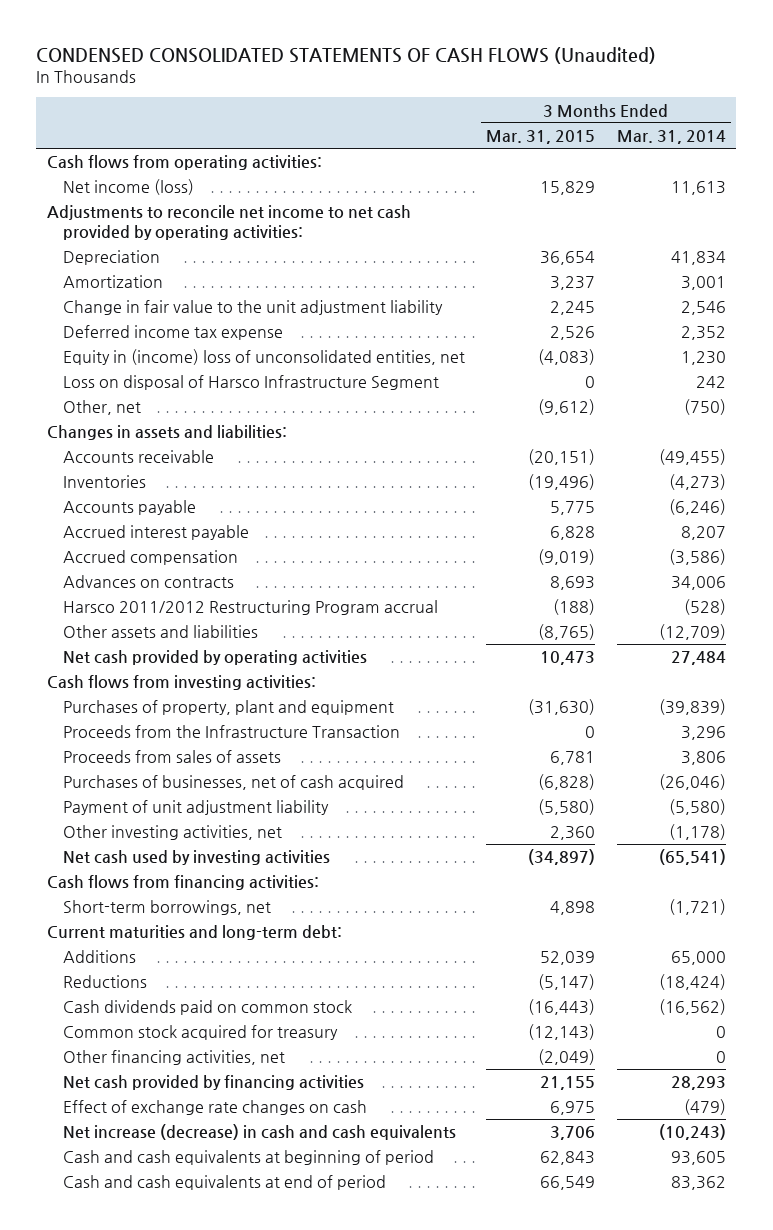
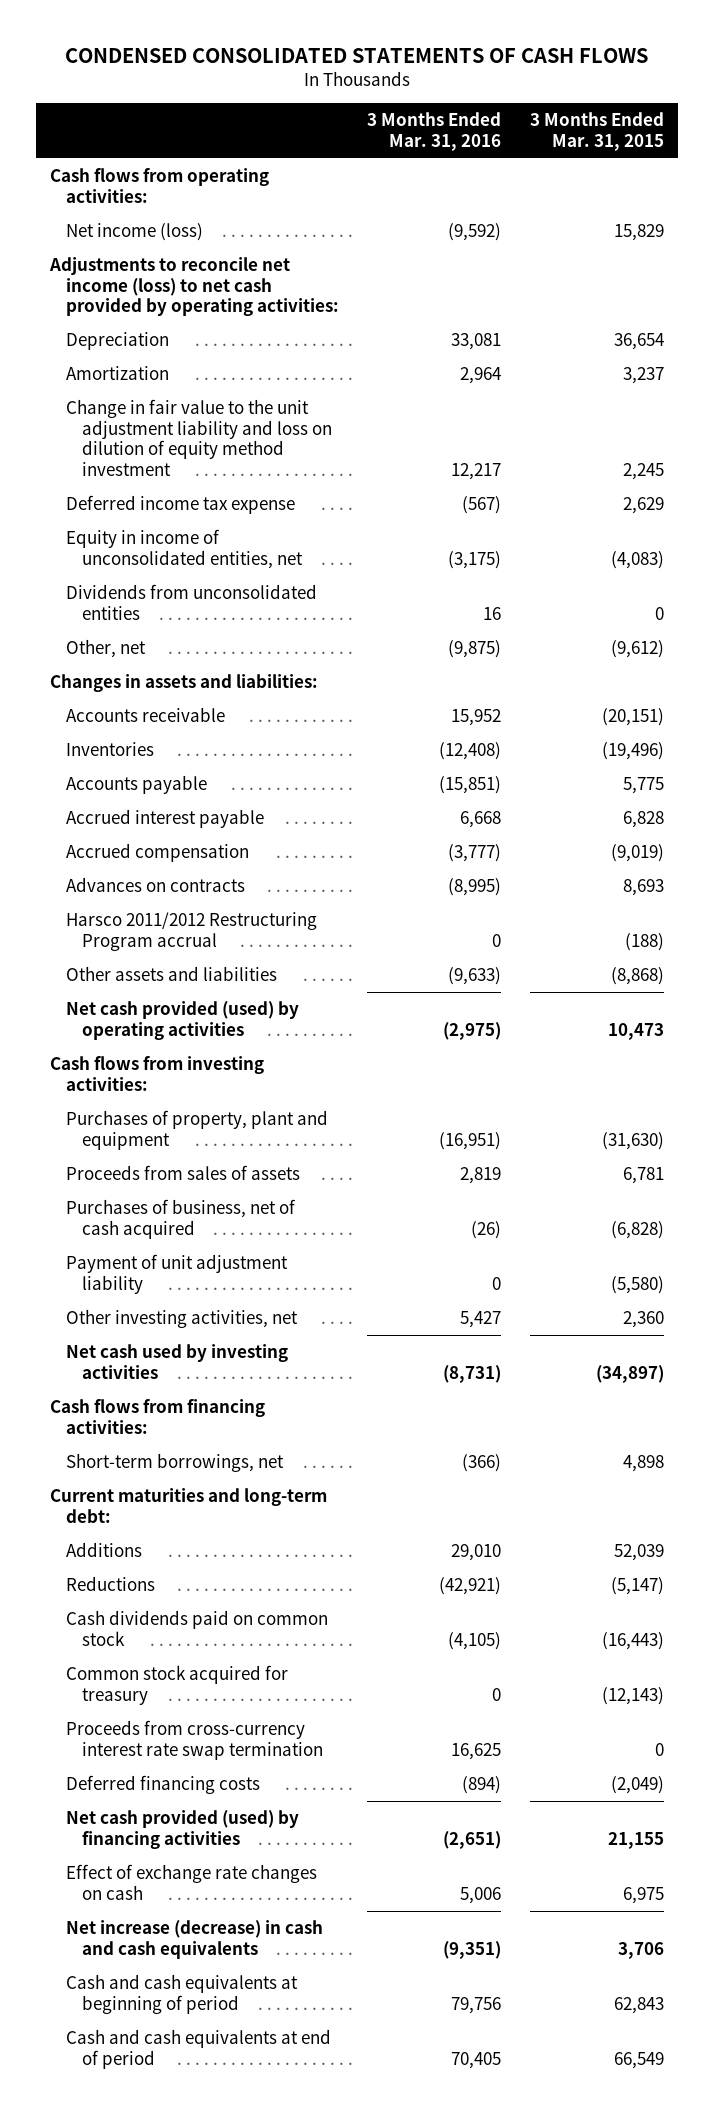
- CONDENSED CONSOLIDATED STATEMENTS OF CASH FLOWS (Unaudited)
+ CONDENSED CONSOLIDATED STATEMENTS OF CASH FLOWS
- | 3 Months Ended Mar. 31, 2015 | 3 Months Ended Mar. 31, 2014
+ | 3 Months Ended Mar. 31, 2016 | 3 Months Ended Mar. 31, 2015
- Adjustments to reconcile net income to net cash provided by operating activities:
+ Adjustments to reconcile net income (loss) to net cash provided by operating activities:
- Change in fair value to the unit adjustment liability | 2,245 | 2,546
- Deferred income tax expense | 2,526 | 2,352
- Equity in (income) loss of unconsolidated entities, net | (4,083) | 1,230
- Loss on disposal of Harsco Infrastructure Segment | 0 | 242
+ Change in fair value to the unit adjustment liability and loss on dilution of equity method investment | 12,217 | 2,245
+ Deferred income tax expense | (567) | 2,629
+ Equity in income of unconsolidated entities, net | (3,175) | (4,083)
+ Dividends from unconsolidated entities | 16 | 0
- Other assets and liabilities | (8,765) | (12,709)
- Net cash provided by operating activities | 10,473 | 27,484
+ Other assets and liabilities | (9,633) | (8,868)
+ Net cash provided (used) by operating activities | (2,975) | 10,473
- Proceeds from the Infrastructure Transaction | 0 | 3,296
- Purchases of businesses, net of cash acquired | (6,828) | (26,046)
+ Purchases of business, net of cash acquired | (26) | (6,828)
- Other financing activities, net | (2,049) | 0
- Net cash provided by financing activities | 21,155 | 28,293
+ Proceeds from cross-currency interest rate swap termination | 16,625 | 0
+ Deferred financing costs | (894) | (2,049)
+ Net cash provided (used) by financing activities | (2,651) | 21,155

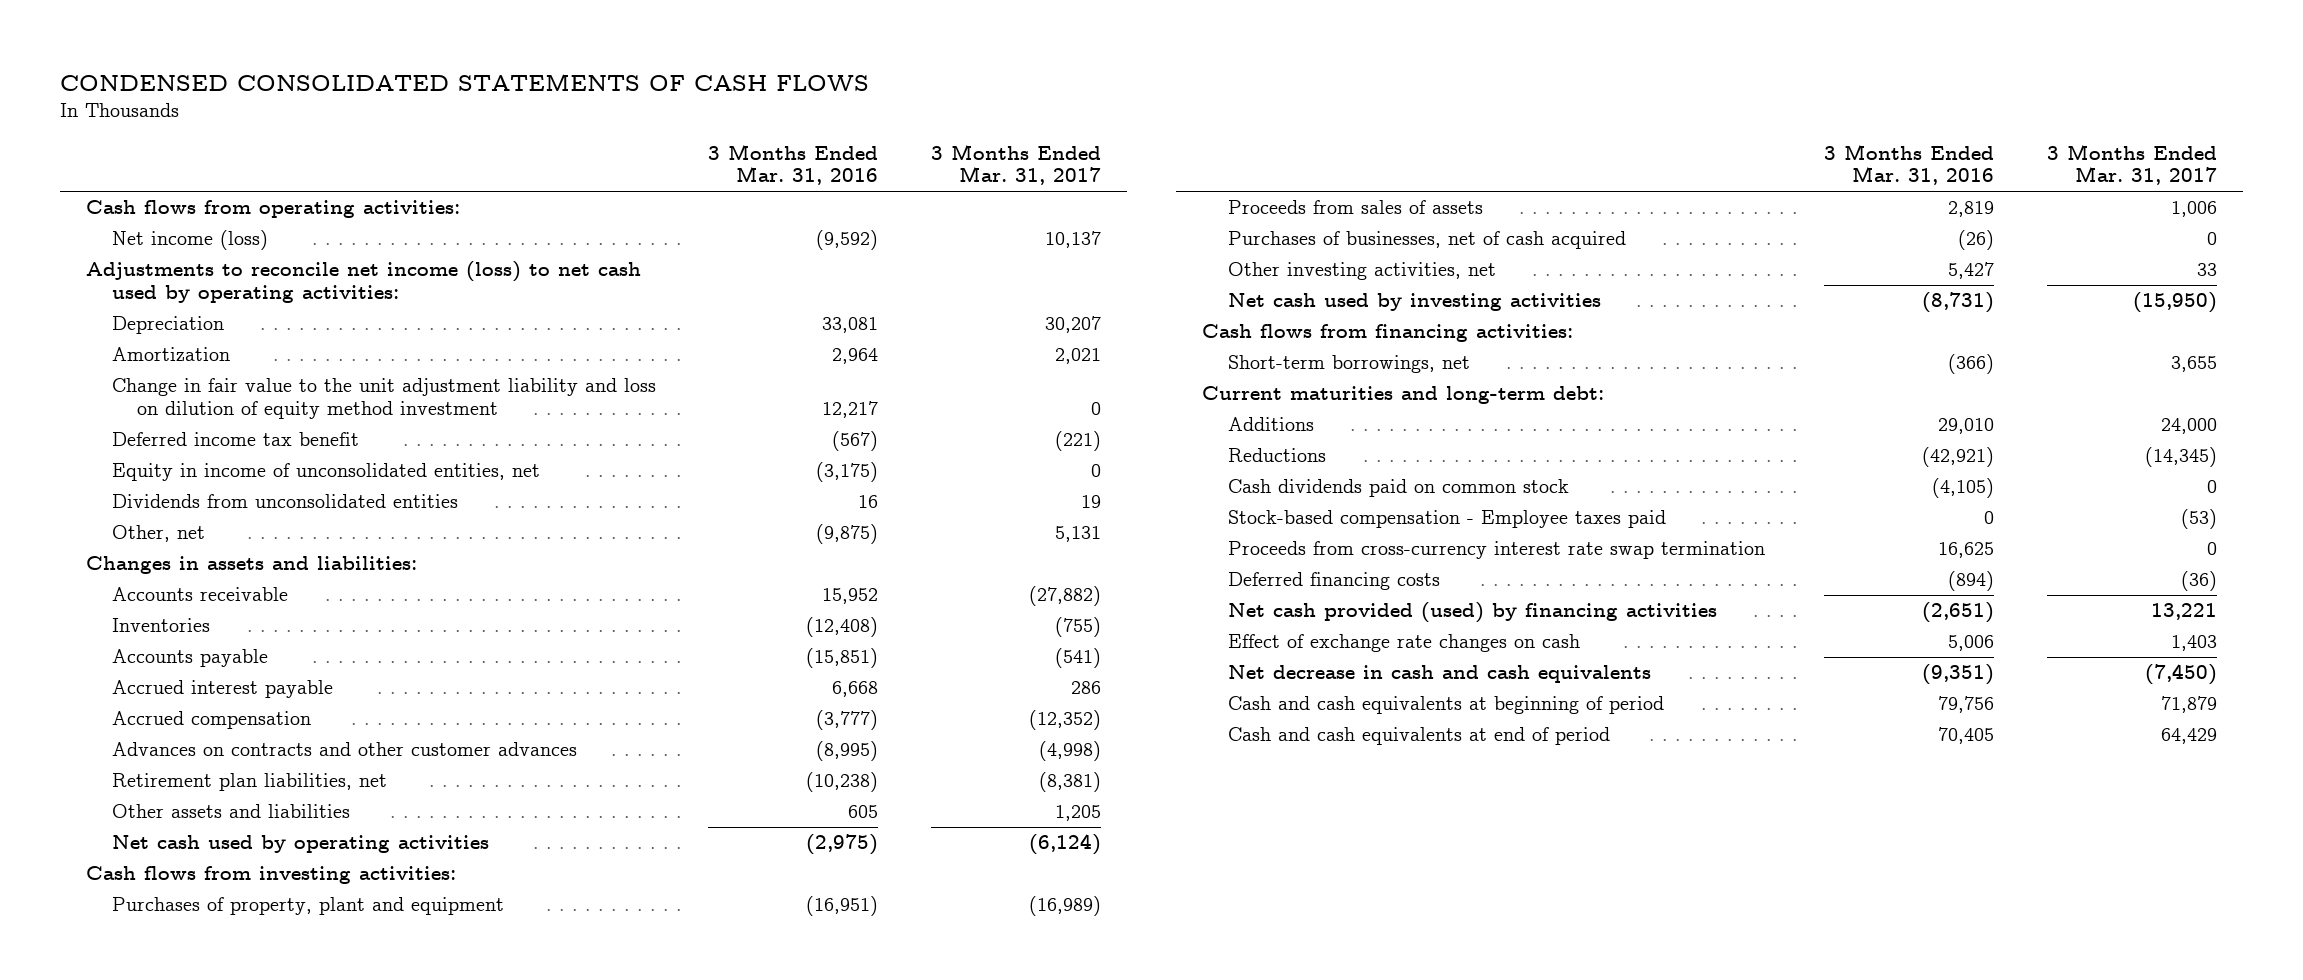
- | 3 Months Ended Mar. 31, 2016 | 3 Months Ended Mar. 31, 2015
+ | 3 Months Ended Mar. 31, 2016 | 3 Months Ended Mar. 31, 2017
- Adjustments to reconcile net income (loss) to net cash provided by operating activities:
+ Adjustments to reconcile net income (loss) to net cash used by operating activities:
- Deferred income tax expense | (567) | 2,629
+ Deferred income tax benefit | (567) | (221)
- Advances on contracts | (8,995) | 8,693
- Harsco 2011/2012 Restructuring Program accrual | 0 | (188)
- Other assets and liabilities | (9,633) | (8,868)
- Net cash provided (used) by operating activities | (2,975) | 10,473
+ Advances on contracts and other customer advances | (8,995) | (4,998)
+ Retirement plan liabilities, net | (10,238) | (8,381)
+ Other assets and liabilities | 605 | 1,205
+ Net cash used by operating activities | (2,975) | (6,124)
- Purchases of business, net of cash acquired | (26) | (6,828)
- Payment of unit adjustment liability | 0 | (5,580)
+ Purchases of businesses, net of cash acquired | (26) | 0
- Common stock acquired for treasury | 0 | (12,143)
+ Stock-based compensation - Employee taxes paid | 0 | (53)
- Net increase (decrease) in cash and cash equivalents | (9,351) | 3,706
+ Net decrease in cash and cash equivalents | (9,351) | (7,450)

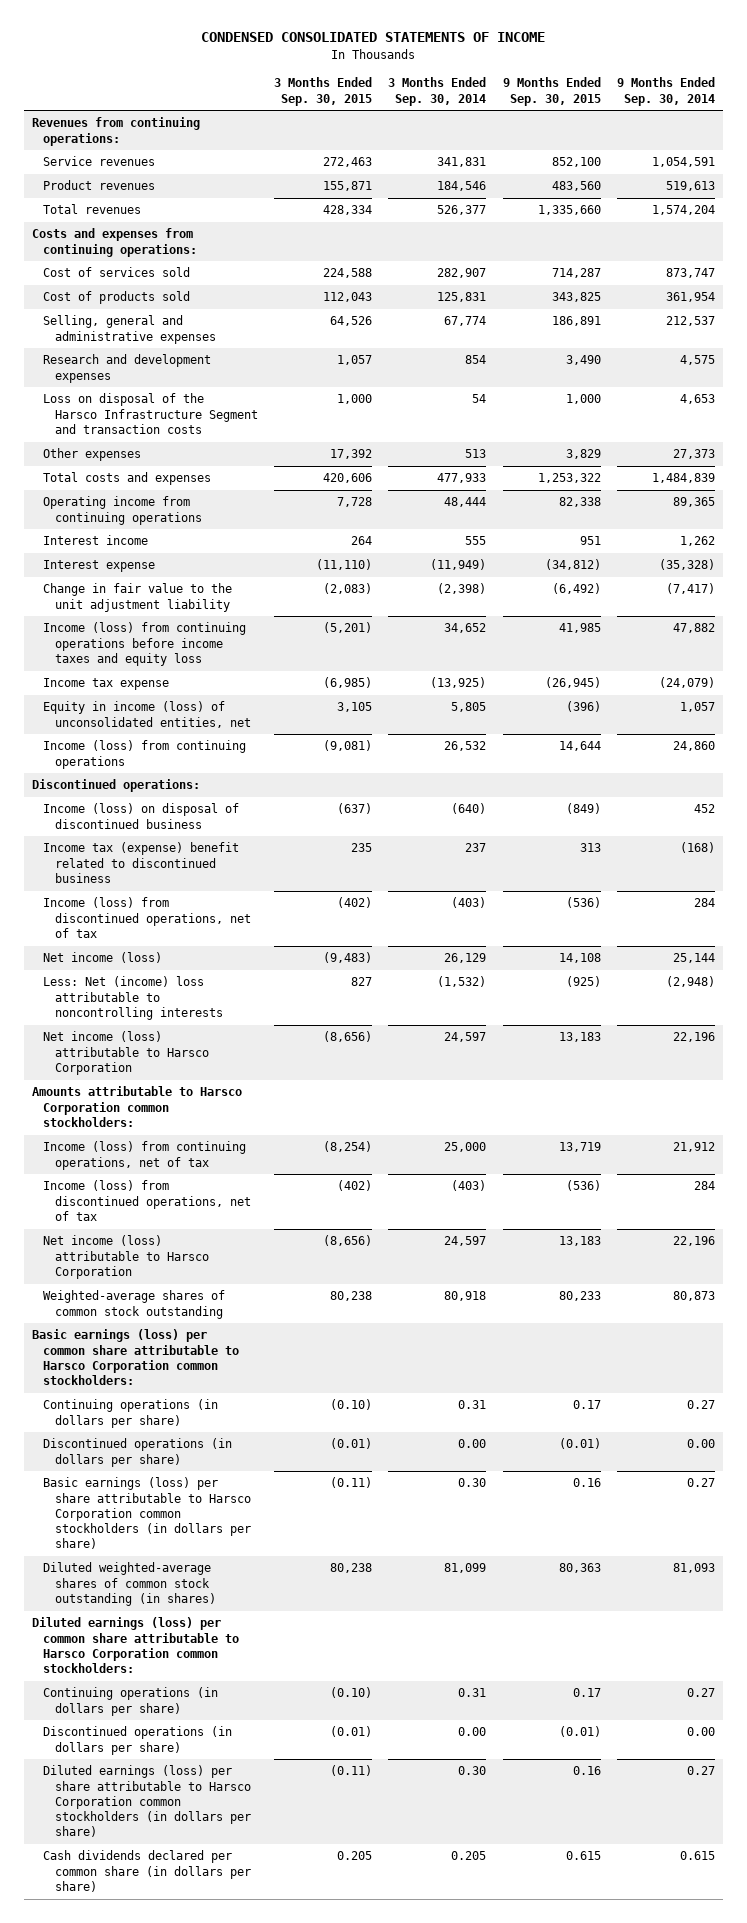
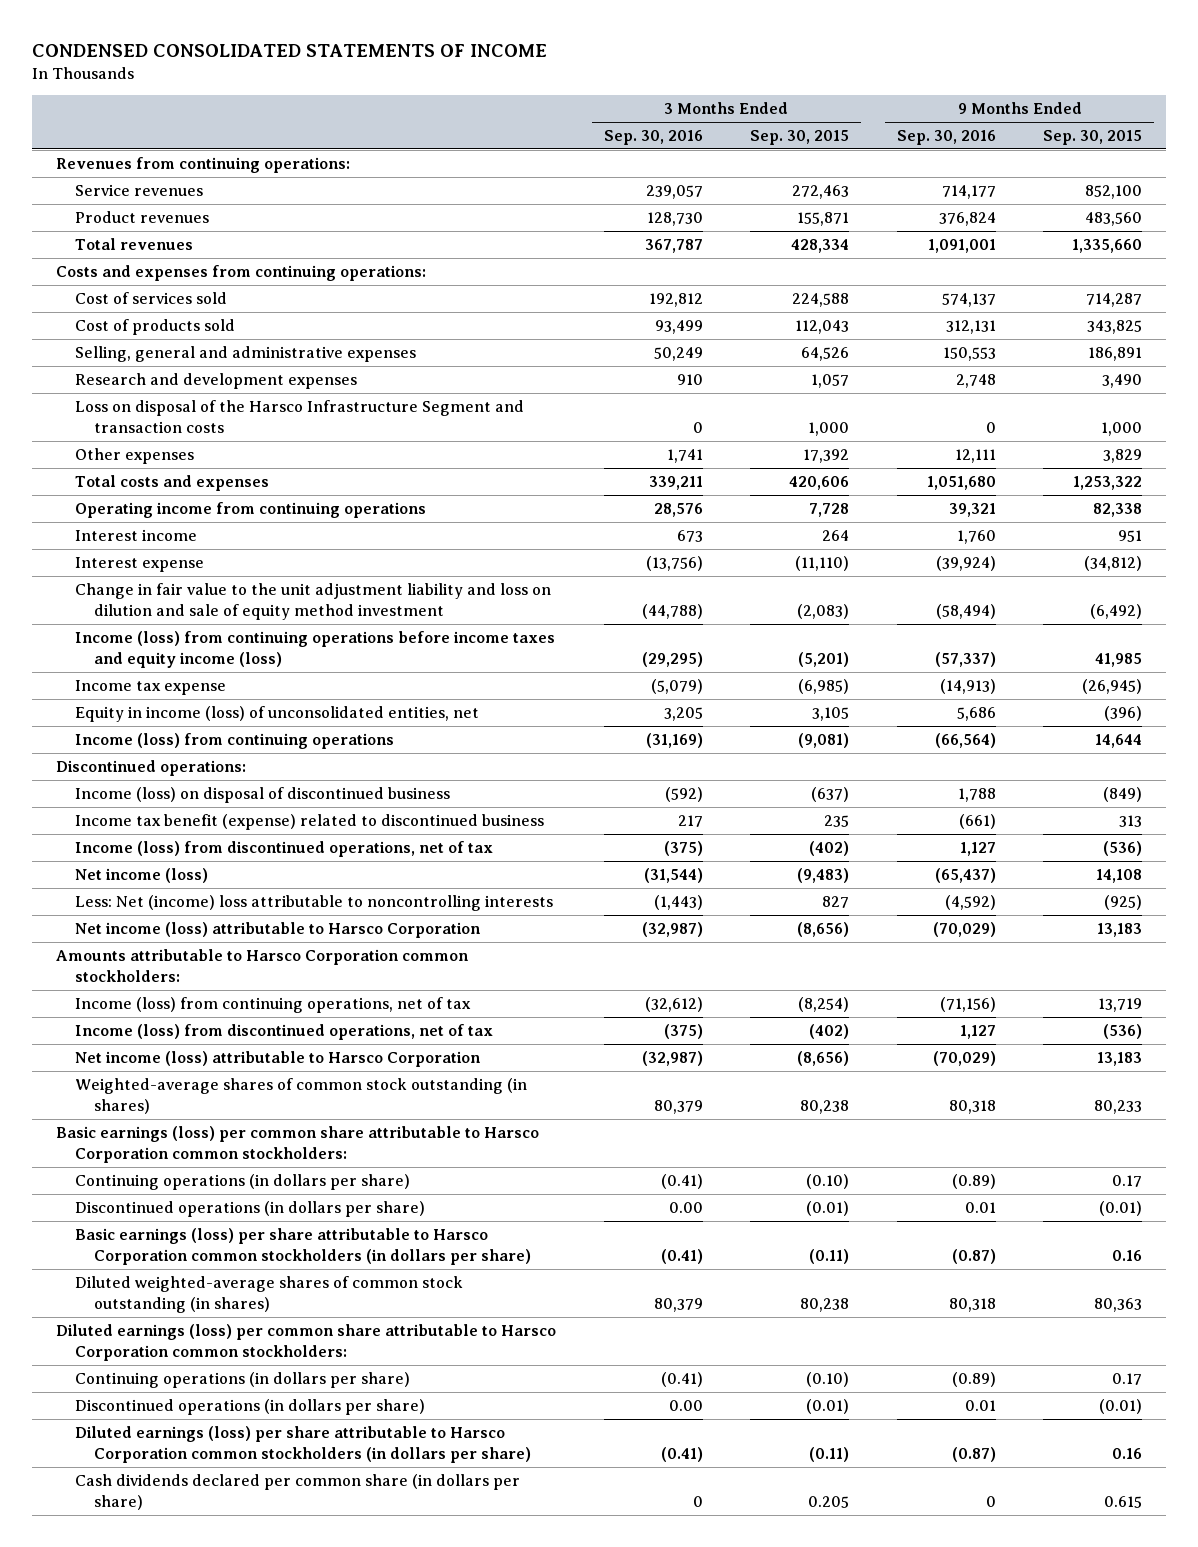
- | 3 Months Ended Sep. 30, 2015 | 3 Months Ended Sep. 30, 2014 | 9 Months Ended Sep. 30, 2015 | 9 Months Ended Sep. 30, 2014
+ | 3 Months Ended Sep. 30, 2016 | 3 Months Ended Sep. 30, 2015 | 9 Months Ended Sep. 30, 2016 | 9 Months Ended Sep. 30, 2015
- Change in fair value to the unit adjustment liability | (2,083) | (2,398) | (6,492) | (7,417)
- Income (loss) from continuing operations before income taxes and equity loss | (5,201) | 34,652 | 41,985 | 47,882
+ Change in fair value to the unit adjustment liability and loss on dilution and sale of equity method investment | (44,788) | (2,083) | (58,494) | (6,492)
+ Income (loss) from continuing operations before income taxes and equity income (loss) | (29,295) | (5,201) | (57,337) | 41,985
- Income tax (expense) benefit related to discontinued business | 235 | 237 | 313 | (168)
+ Income tax benefit (expense) related to discontinued business | 217 | 235 | (661) | 313
- Weighted-average shares of common stock outstanding | 80,238 | 80,918 | 80,233 | 80,873
+ Weighted-average shares of common stock outstanding (in shares) | 80,379 | 80,238 | 80,318 | 80,233

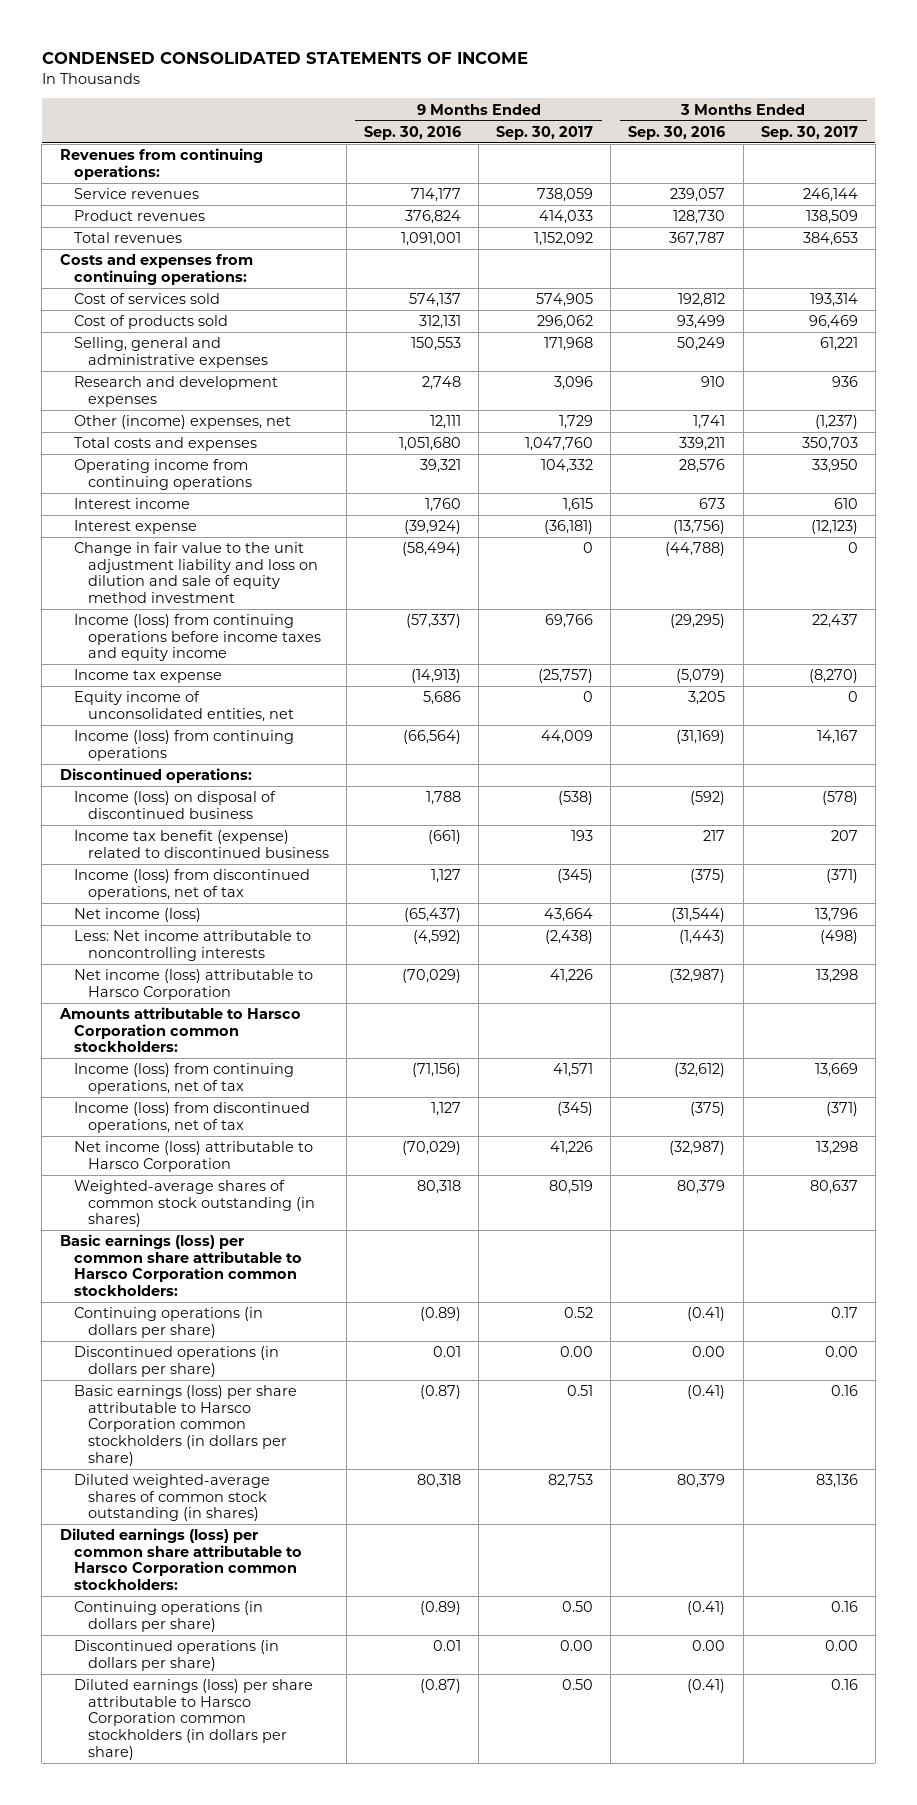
- | 3 Months Ended Sep. 30, 2016 | 3 Months Ended Sep. 30, 2015 | 9 Months Ended Sep. 30, 2016 | 9 Months Ended Sep. 30, 2015
+ | 9 Months Ended Sep. 30, 2016 | 9 Months Ended Sep. 30, 2017 | 3 Months Ended Sep. 30, 2016 | 3 Months Ended Sep. 30, 2017
- Loss on disposal of the Harsco Infrastructure Segment and transaction costs | 0 | 1,000 | 0 | 1,000
- Other expenses | 1,741 | 17,392 | 12,111 | 3,829
+ Other (income) expenses, net | 12,111 | 1,729 | 1,741 | (1,237)
- Income (loss) from continuing operations before income taxes and equity income (loss) | (29,295) | (5,201) | (57,337) | 41,985
+ Income (loss) from continuing operations before income taxes and equity income | (57,337) | 69,766 | (29,295) | 22,437
- Equity in income (loss) of unconsolidated entities, net | 3,205 | 3,105 | 5,686 | (396)
+ Equity income of unconsolidated entities, net | 5,686 | 0 | 3,205 | 0
- Less: Net (income) loss attributable to noncontrolling interests | (1,443) | 827 | (4,592) | (925)
+ Less: Net income attributable to noncontrolling interests | (4,592) | (2,438) | (1,443) | (498)
- Cash dividends declared per common share (in dollars per share) | 0 | 0.205 | 0 | 0.615

